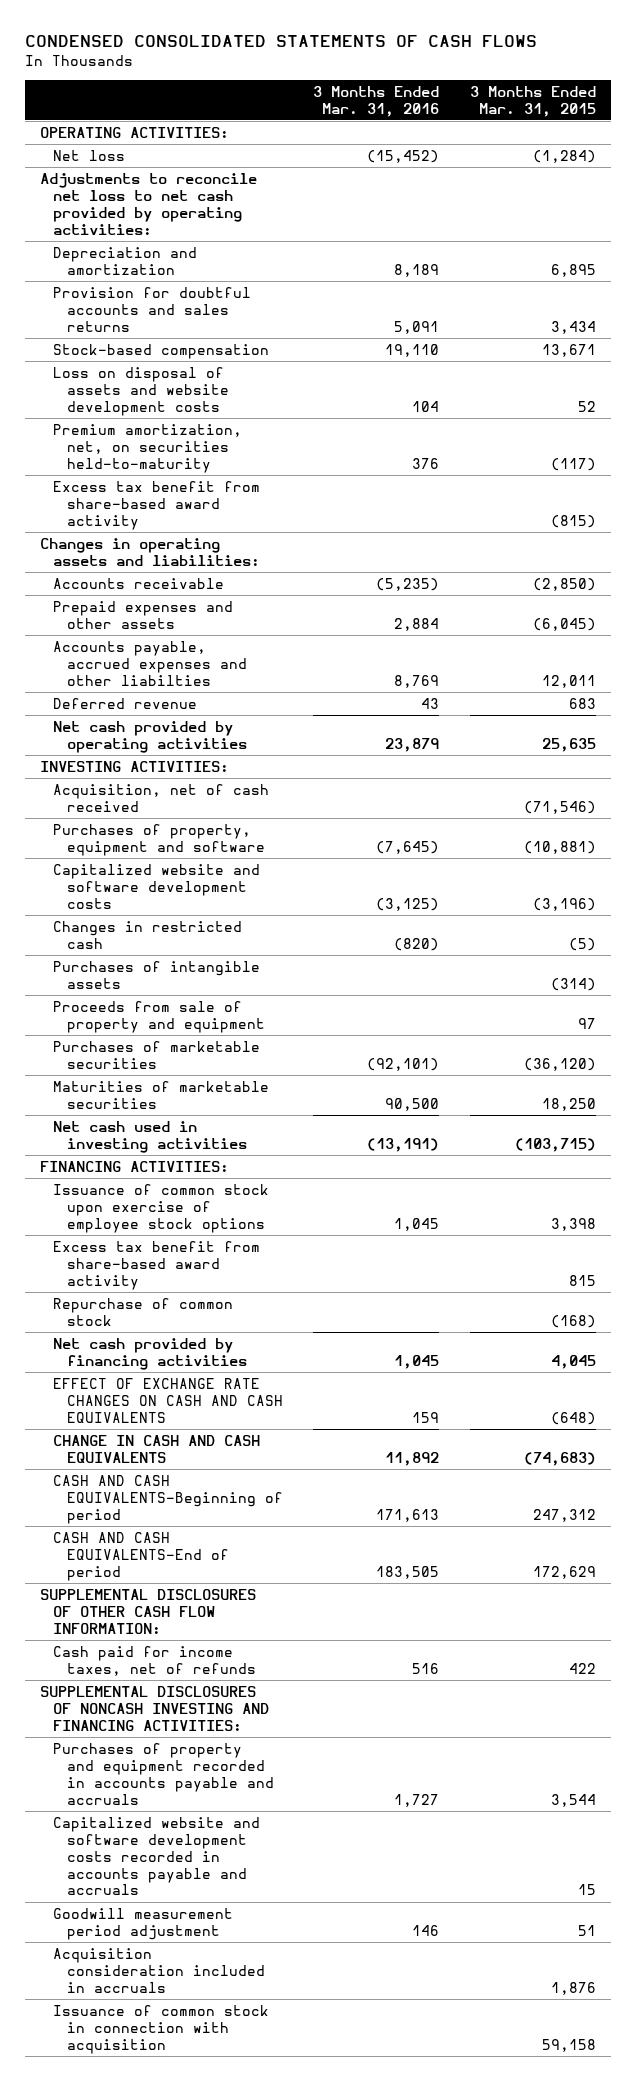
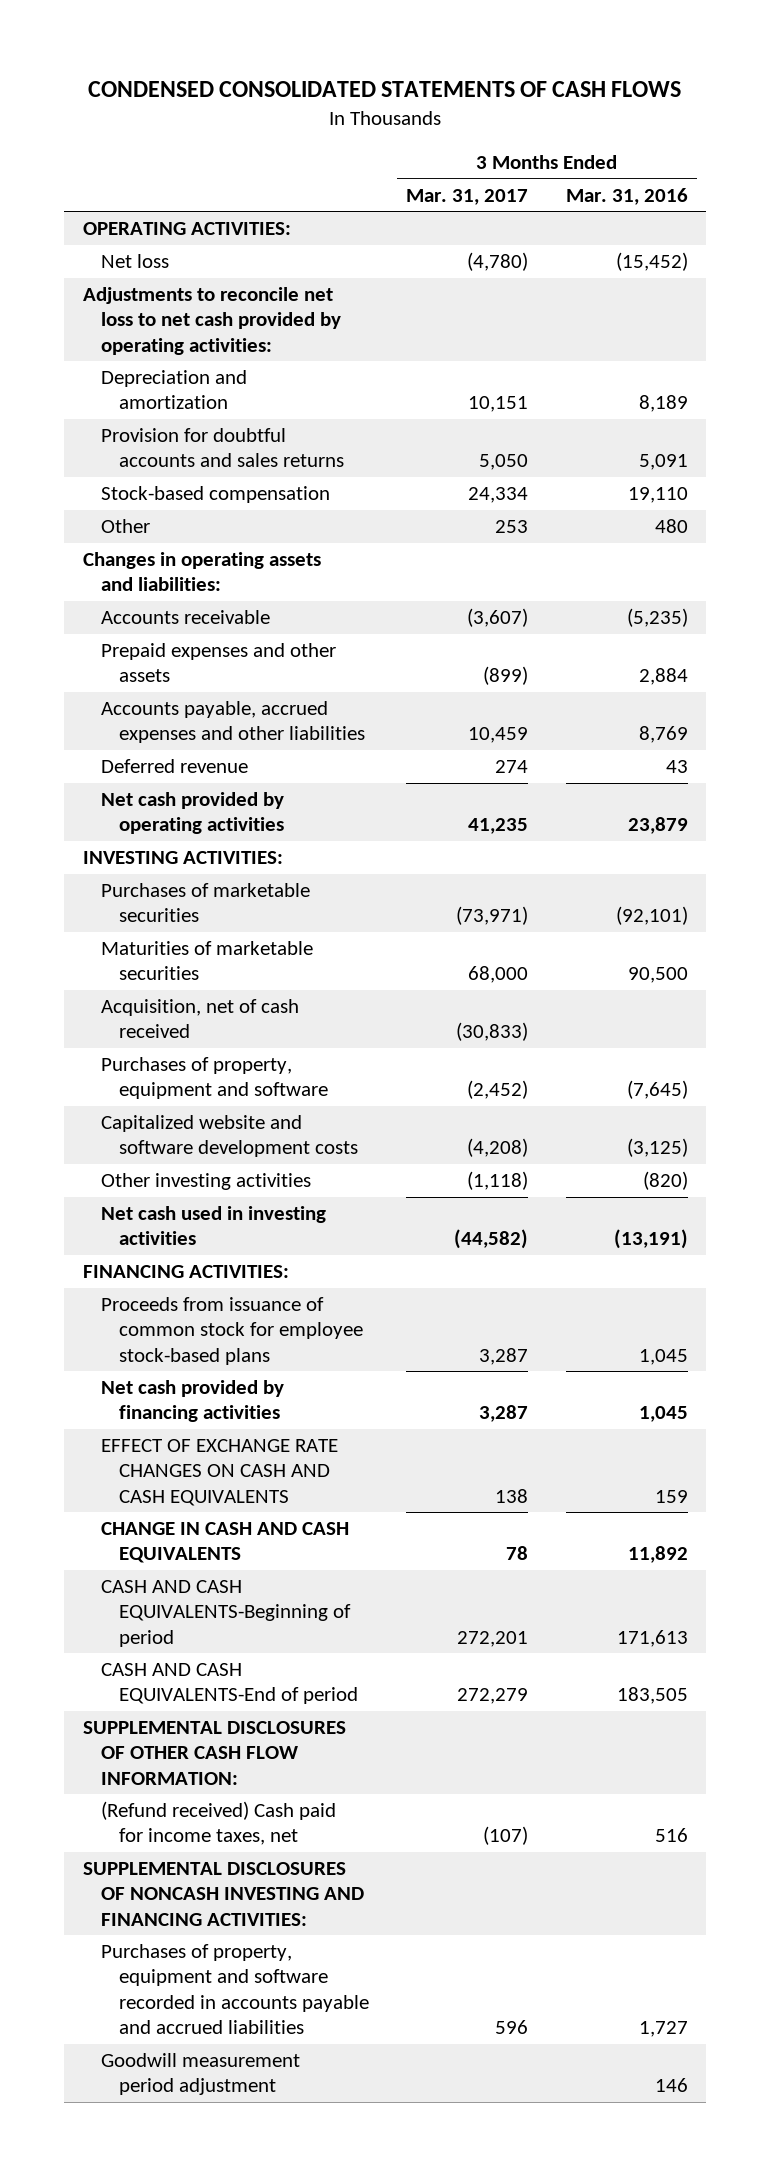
- | 3 Months Ended Mar. 31, 2016 | 3 Months Ended Mar. 31, 2015
+ | 3 Months Ended Mar. 31, 2017 | 3 Months Ended Mar. 31, 2016
- Loss on disposal of assets and website development costs | 104 | 52
- Premium amortization, net, on securities held-to-maturity | 376 | (117)
- Excess tax benefit from share-based award activity | | (815)
+ Other | 253 | 480
- Accounts payable, accrued expenses and other liabilties | 8,769 | 12,011
+ Accounts payable, accrued expenses and other liabilities | 10,459 | 8,769
moved up: Purchases of marketable securities | (73,971) | (92,101)
moved up: Maturities of marketable securities | 68,000 | 90,500
- Changes in restricted cash | (820) | (5)
- Purchases of intangible assets | | (314)
- Proceeds from sale of property and equipment | | 97
+ Other investing activities | (1,118) | (820)
- Issuance of common stock upon exercise of employee stock options | 1,045 | 3,398
- Excess tax benefit from share-based award activity | | 815
- Repurchase of common stock | | (168)
+ Proceeds from issuance of common stock for employee stock-based plans | 3,287 | 1,045
- Cash paid for income taxes, net of refunds | 516 | 422
+ (Refund received) Cash paid for income taxes, net | (107) | 516
- Purchases of property and equipment recorded in accounts payable and accruals | 1,727 | 3,544
- Capitalized website and software development costs recorded in accounts payable and accruals | | 15
+ Purchases of property, equipment and software recorded in accounts payable and accrued liabilities | 596 | 1,727
- Acquisition consideration included in accruals | | 1,876
- Issuance of common stock in connection with acquisition | | 59,158

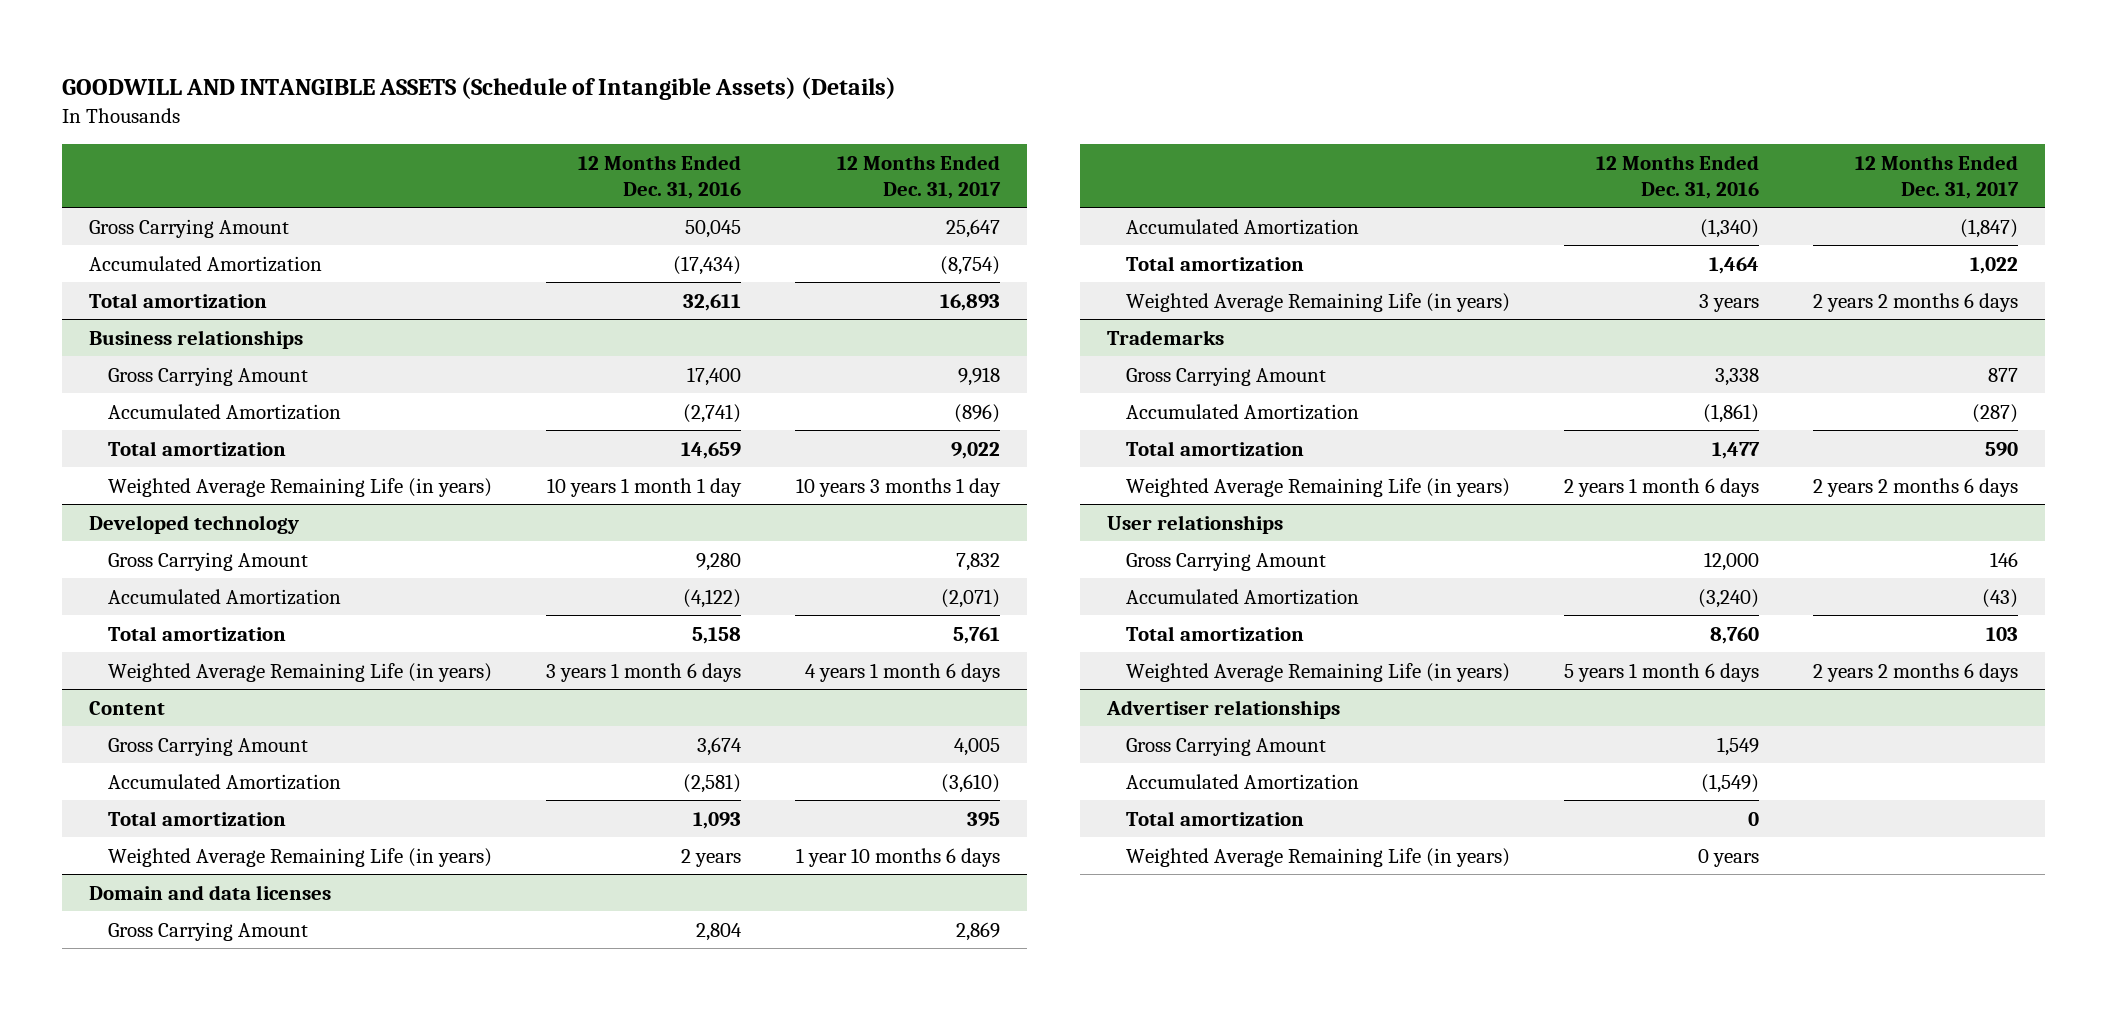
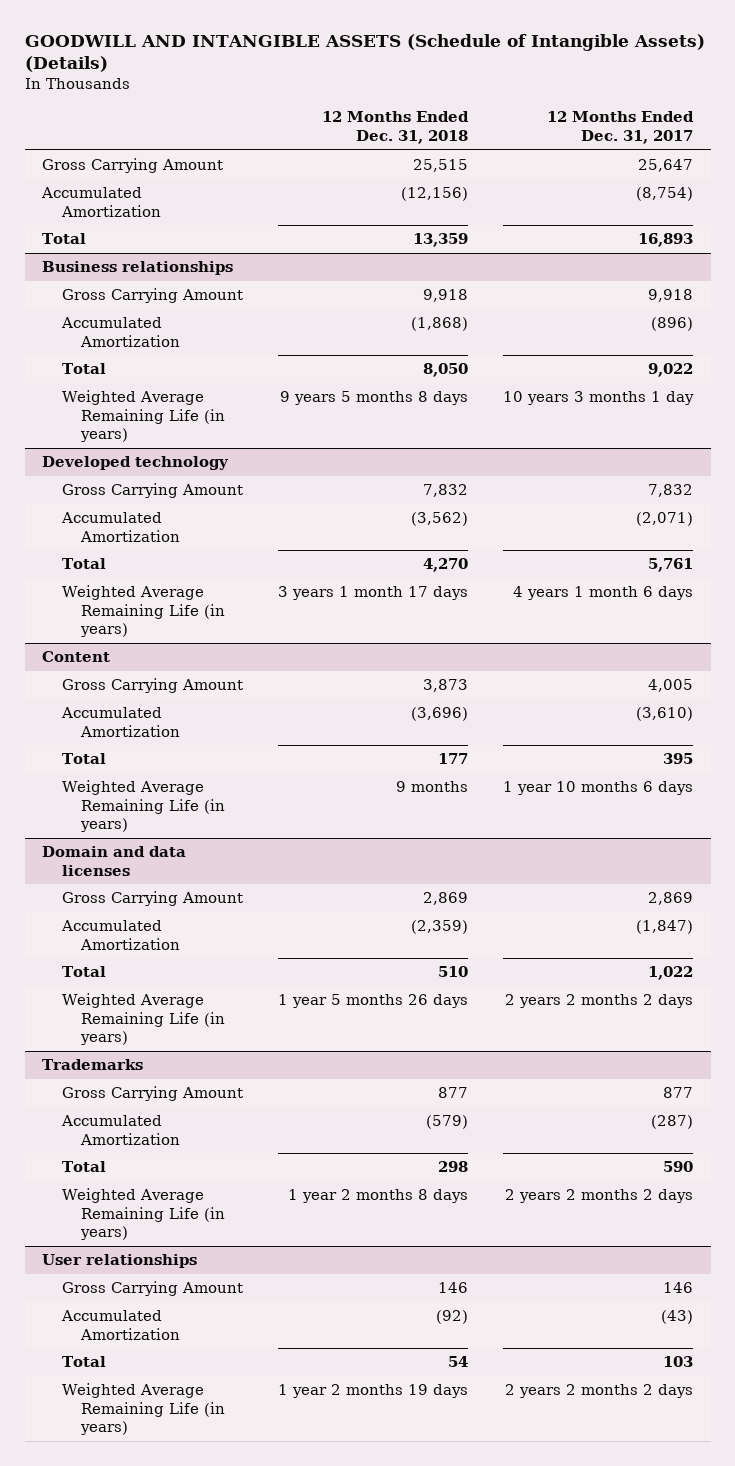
- | 12 Months Ended Dec. 31, 2016 | 12 Months Ended Dec. 31, 2017
+ | 12 Months Ended Dec. 31, 2018 | 12 Months Ended Dec. 31, 2017
- Total amortization | 32,611 | 16,893
+ Total | 13,359 | 16,893
@ Business relationships
- Total amortization | 14,659 | 9,022
+ Total | 8,050 | 9,022
@ Developed technology
- Total amortization | 5,158 | 5,761
+ Total | 4,270 | 5,761
@ Content
- Total amortization | 1,093 | 395
+ Total | 177 | 395
@ Domain and data licenses
- Total amortization | 1,464 | 1,022
- Weighted Average Remaining Life (in years) | 3 years | 2 years 2 months 6 days
+ Total | 510 | 1,022
+ Weighted Average Remaining Life (in years) | 1 year 5 months 26 days | 2 years 2 months 2 days
@ Trademarks
- Total amortization | 1,477 | 590
- Weighted Average Remaining Life (in years) | 2 years 1 month 6 days | 2 years 2 months 6 days
+ Total | 298 | 590
+ Weighted Average Remaining Life (in years) | 1 year 2 months 8 days | 2 years 2 months 2 days
@ User relationships
- Total amortization | 8,760 | 103
- Weighted Average Remaining Life (in years) | 5 years 1 month 6 days | 2 years 2 months 6 days
- Advertiser relationships
- Gross Carrying Amount | 1,549 |
- Accumulated Amortization | (1,549) |
- Total amortization | 0 |
- Weighted Average Remaining Life (in years) | 0 years |
@ User relationships
+ Total | 54 | 103
+ Weighted Average Remaining Life (in years) | 1 year 2 months 19 days | 2 years 2 months 2 days

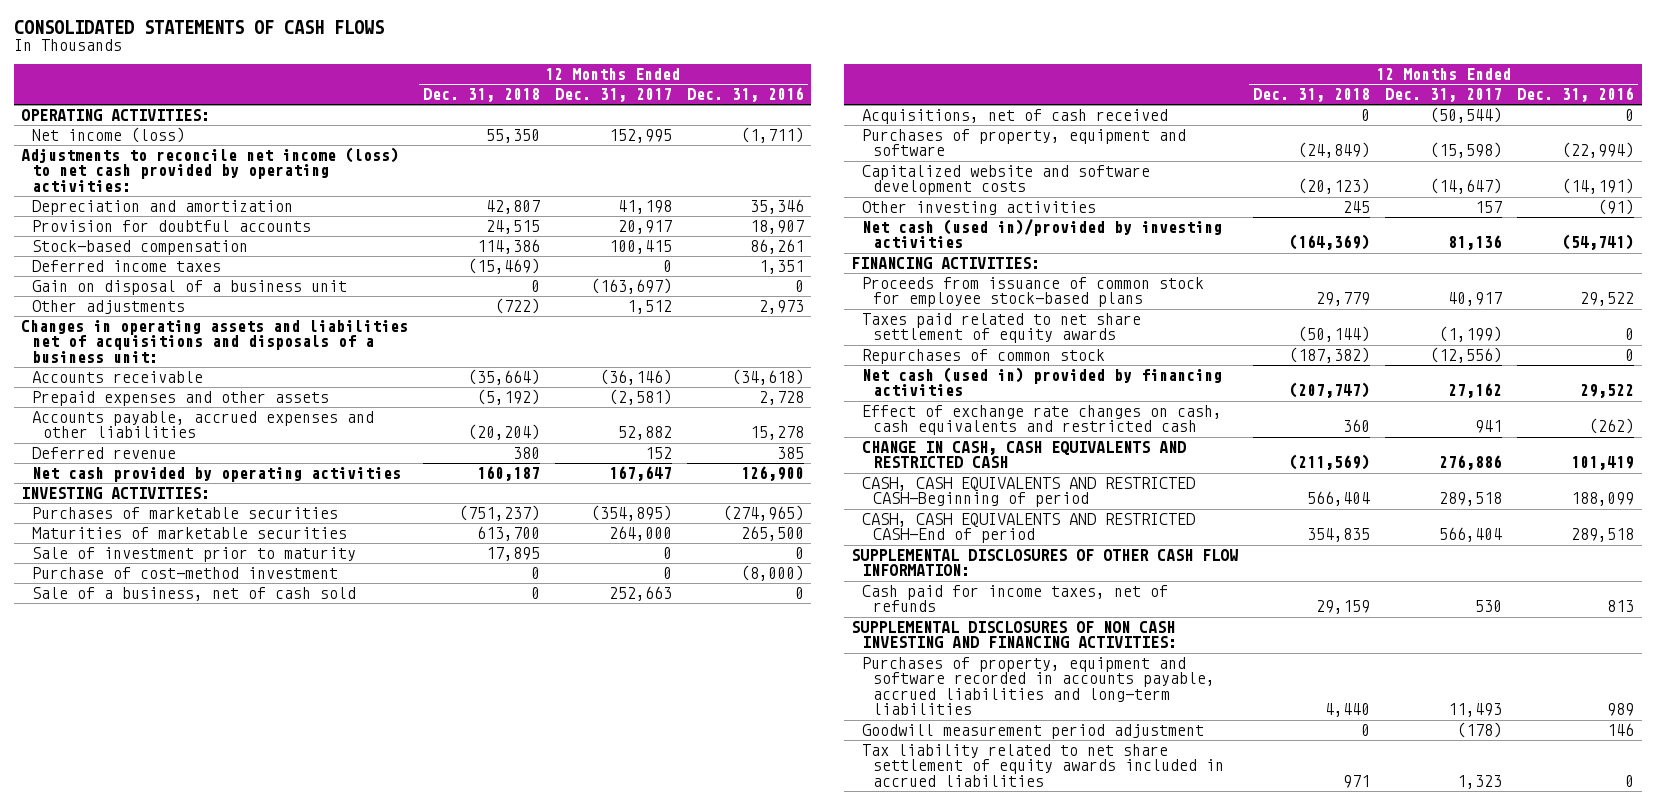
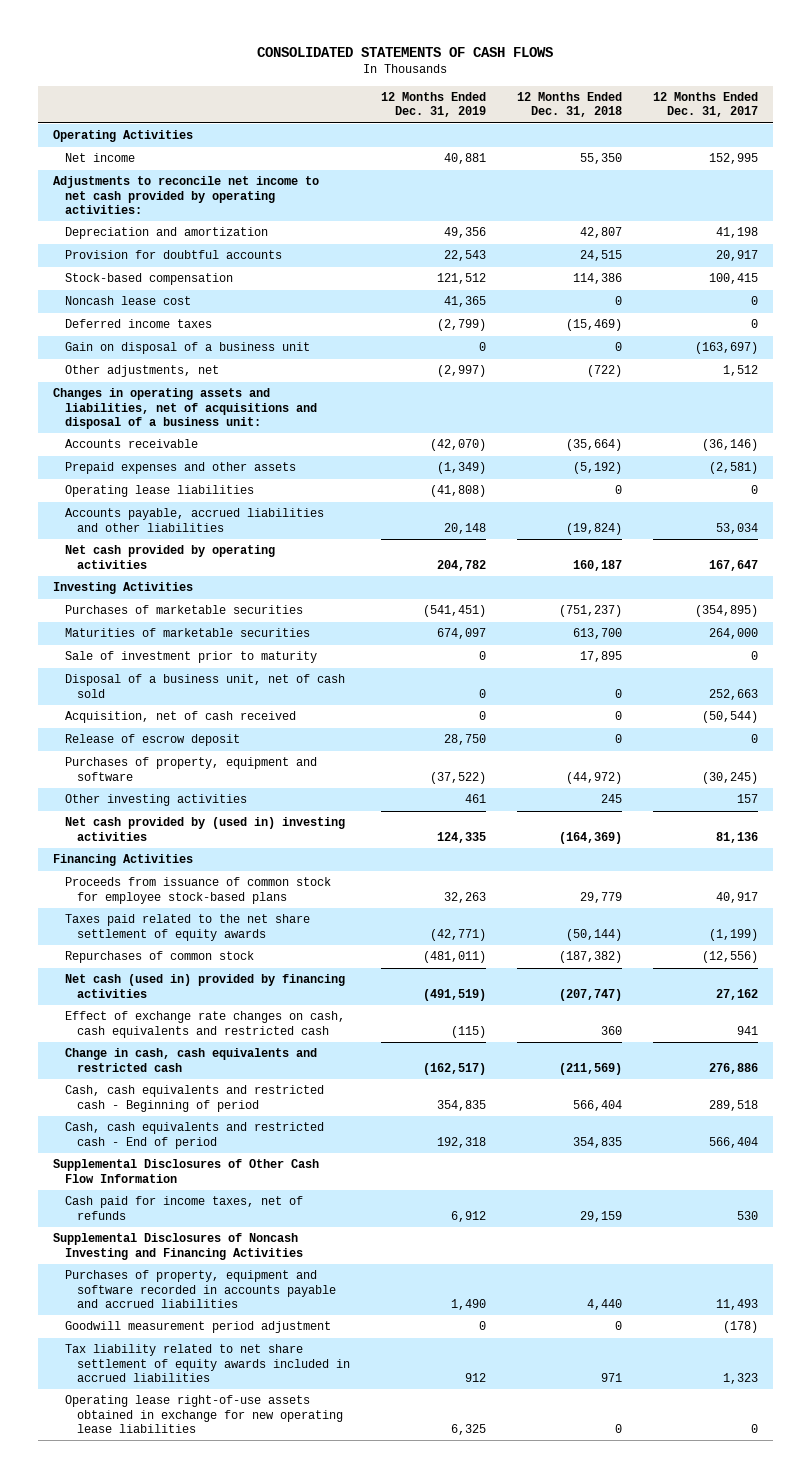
- | 12 Months Ended Dec. 31, 2018 | 12 Months Ended Dec. 31, 2017 | 12 Months Ended Dec. 31, 2016
+ | 12 Months Ended Dec. 31, 2019 | 12 Months Ended Dec. 31, 2018 | 12 Months Ended Dec. 31, 2017
- OPERATING ACTIVITIES:
- Net income (loss) | 55,350 | 152,995 | (1,711)
- Adjustments to reconcile net income (loss) to net cash provided by operating activities:
+ Operating Activities
+ Net income | 40,881 | 55,350 | 152,995
+ Adjustments to reconcile net income to net cash provided by operating activities:
+ Noncash lease cost | 41,365 | 0 | 0
- Other adjustments | (722) | 1,512 | 2,973
- Changes in operating assets and liabilities net of acquisitions and disposals of a business unit:
+ Other adjustments, net | (2,997) | (722) | 1,512
+ Changes in operating assets and liabilities, net of acquisitions and disposal of a business unit:
- Accounts payable, accrued expenses and other liabilities | (20,204) | 52,882 | 15,278
- Deferred revenue | 380 | 152 | 385
+ Operating lease liabilities | (41,808) | 0 | 0
+ Accounts payable, accrued liabilities and other liabilities | 20,148 | (19,824) | 53,034
- INVESTING ACTIVITIES:
+ Investing Activities
- Purchase of cost-method investment | 0 | 0 | (8,000)
- Sale of a business, net of cash sold | 0 | 252,663 | 0
- Acquisitions, net of cash received | 0 | (50,544) | 0
- Purchases of property, equipment and software | (24,849) | (15,598) | (22,994)
- Capitalized website and software development costs | (20,123) | (14,647) | (14,191)
+ Disposal of a business unit, net of cash sold | 0 | 0 | 252,663
+ Acquisition, net of cash received | 0 | 0 | (50,544)
+ Release of escrow deposit | 28,750 | 0 | 0
+ Purchases of property, equipment and software | (37,522) | (44,972) | (30,245)
- Net cash (used in)/provided by investing activities | (164,369) | 81,136 | (54,741)
- FINANCING ACTIVITIES:
+ Net cash provided by (used in) investing activities | 124,335 | (164,369) | 81,136
+ Financing Activities
- Taxes paid related to net share settlement of equity awards | (50,144) | (1,199) | 0
+ Taxes paid related to the net share settlement of equity awards | (42,771) | (50,144) | (1,199)
- CHANGE IN CASH, CASH EQUIVALENTS AND RESTRICTED CASH | (211,569) | 276,886 | 101,419
- CASH, CASH EQUIVALENTS AND RESTRICTED CASH-Beginning of period | 566,404 | 289,518 | 188,099
- CASH, CASH EQUIVALENTS AND RESTRICTED CASH-End of period | 354,835 | 566,404 | 289,518
- SUPPLEMENTAL DISCLOSURES OF OTHER CASH FLOW INFORMATION:
+ Change in cash, cash equivalents and restricted cash | (162,517) | (211,569) | 276,886
+ Cash, cash equivalents and restricted cash - Beginning of period | 354,835 | 566,404 | 289,518
+ Cash, cash equivalents and restricted cash - End of period | 192,318 | 354,835 | 566,404
+ Supplemental Disclosures of Other Cash Flow Information
- SUPPLEMENTAL DISCLOSURES OF NON CASH INVESTING AND FINANCING ACTIVITIES:
- Purchases of property, equipment and software recorded in accounts payable, accrued liabilities and long-term liabilities | 4,440 | 11,493 | 989
+ Supplemental Disclosures of Noncash Investing and Financing Activities
+ Purchases of property, equipment and software recorded in accounts payable and accrued liabilities | 1,490 | 4,440 | 11,493
+ Operating lease right-of-use assets obtained in exchange for new operating lease liabilities | 6,325 | 0 | 0

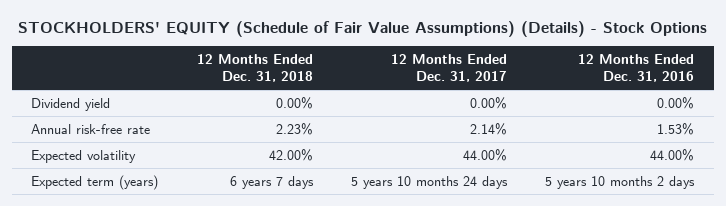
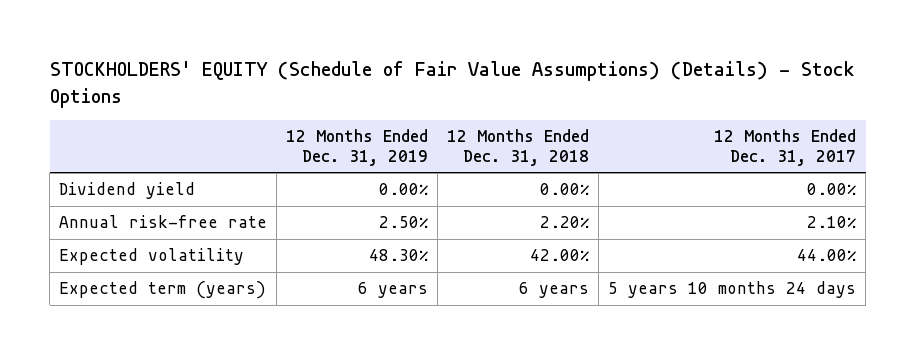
- | 12 Months Ended Dec. 31, 2018 | 12 Months Ended Dec. 31, 2017 | 12 Months Ended Dec. 31, 2016
+ | 12 Months Ended Dec. 31, 2019 | 12 Months Ended Dec. 31, 2018 | 12 Months Ended Dec. 31, 2017
- Annual risk-free rate | 2.23% | 2.14% | 1.53%
+ Annual risk-free rate | 2.50% | 2.20% | 2.10%
- Expected term (years) | 6 years 7 days | 5 years 10 months 24 days | 5 years 10 months 2 days
+ Expected term (years) | 6 years | 6 years | 5 years 10 months 24 days

